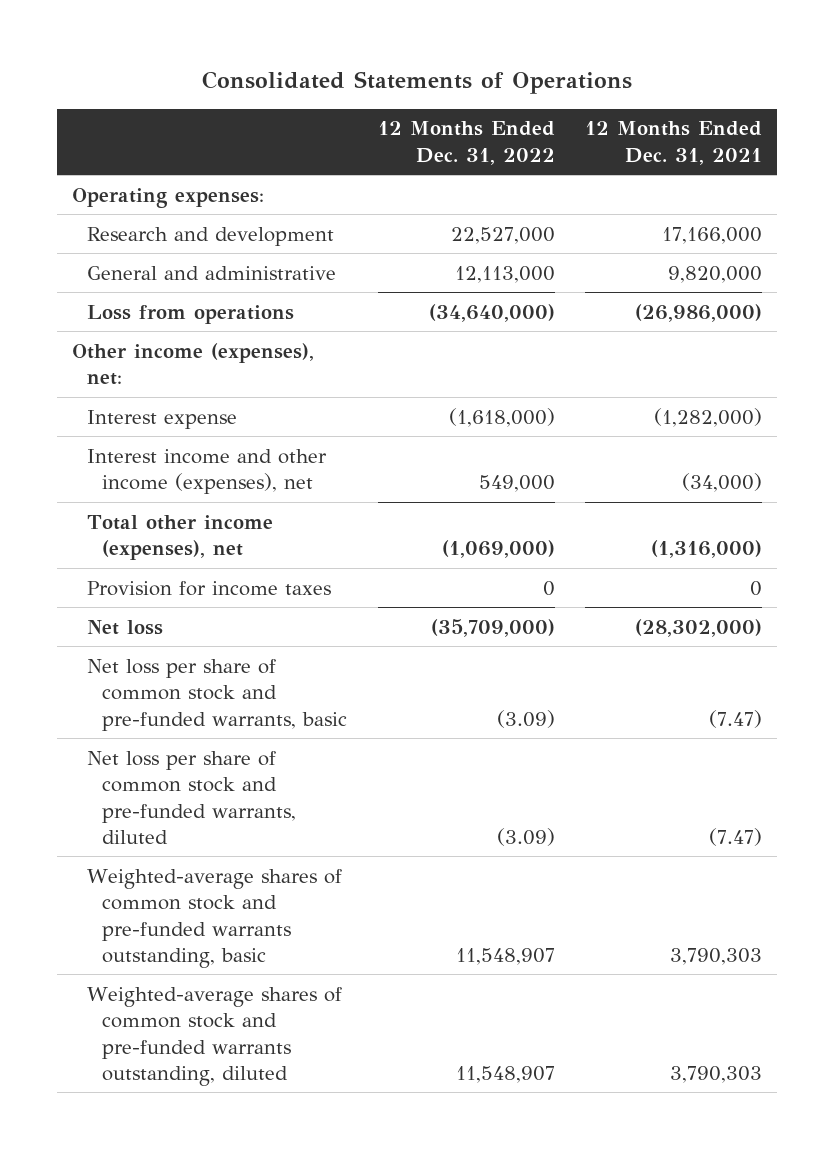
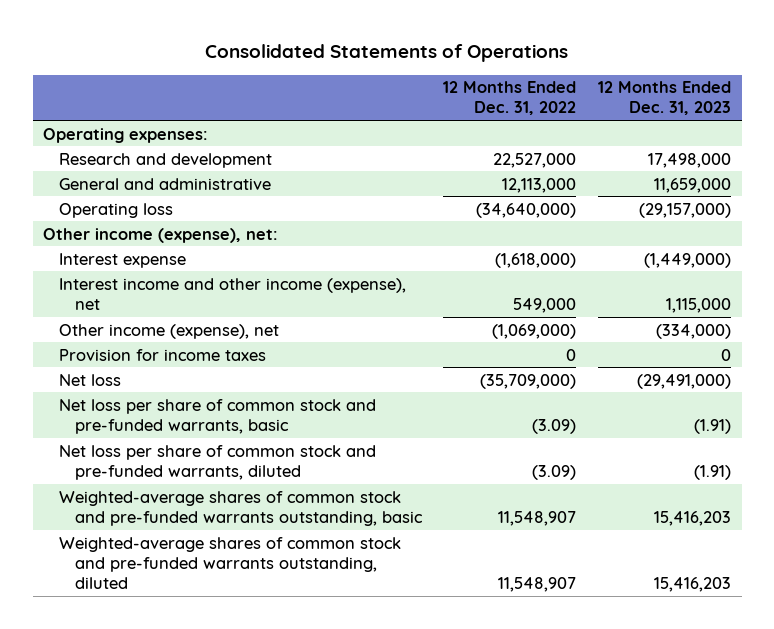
- | 12 Months Ended Dec. 31, 2022 | 12 Months Ended Dec. 31, 2021
+ | 12 Months Ended Dec. 31, 2022 | 12 Months Ended Dec. 31, 2023
- Loss from operations | (34,640,000) | (26,986,000)
- Other income (expenses), net:
+ Operating loss | (34,640,000) | (29,157,000)
+ Other income (expense), net:
- Interest income and other income (expenses), net | 549,000 | (34,000)
- Total other income (expenses), net | (1,069,000) | (1,316,000)
+ Interest income and other income (expense), net | 549,000 | 1,115,000
+ Other income (expense), net | (1,069,000) | (334,000)

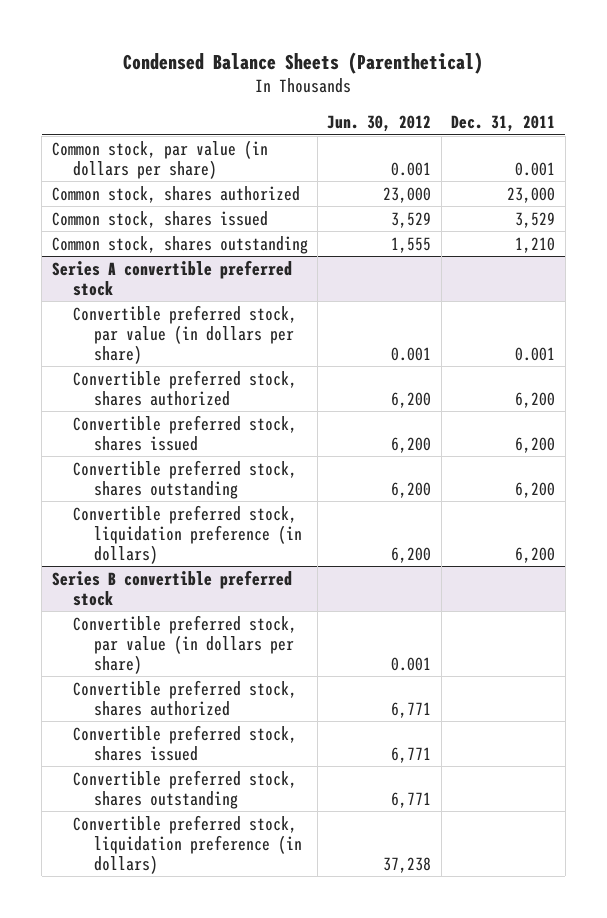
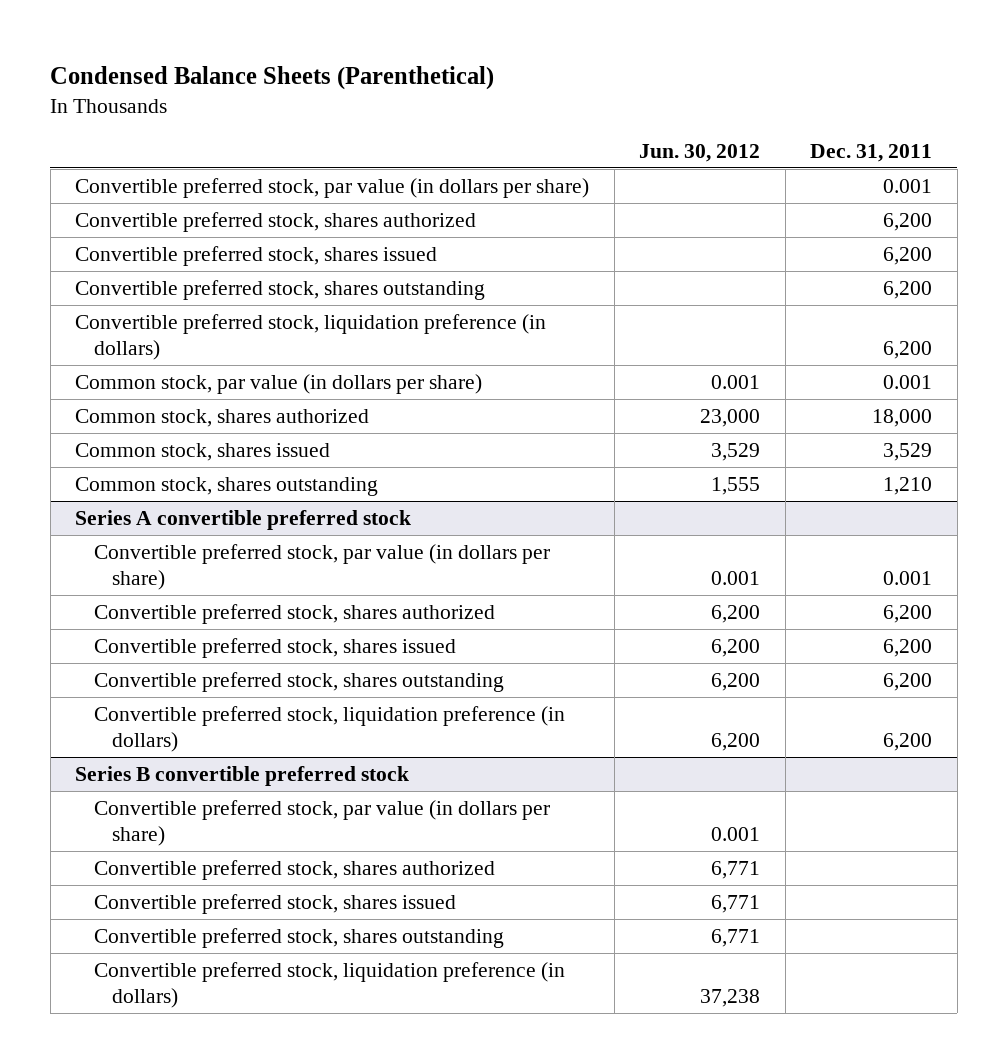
+ Convertible preferred stock, par value (in dollars per share) | | 0.001
+ Convertible preferred stock, shares authorized | | 6,200
+ Convertible preferred stock, shares issued | | 6,200
+ Convertible preferred stock, shares outstanding | | 6,200
+ Convertible preferred stock, liquidation preference (in dollars) | | 6,200
- Common stock, shares authorized | 23,000 | 23,000
+ Common stock, shares authorized | 23,000 | 18,000

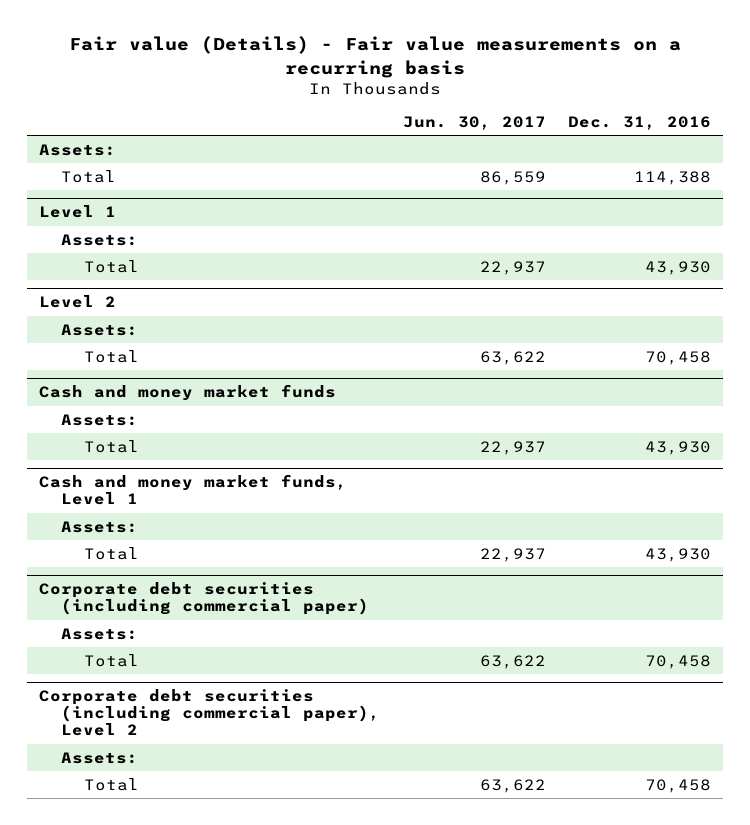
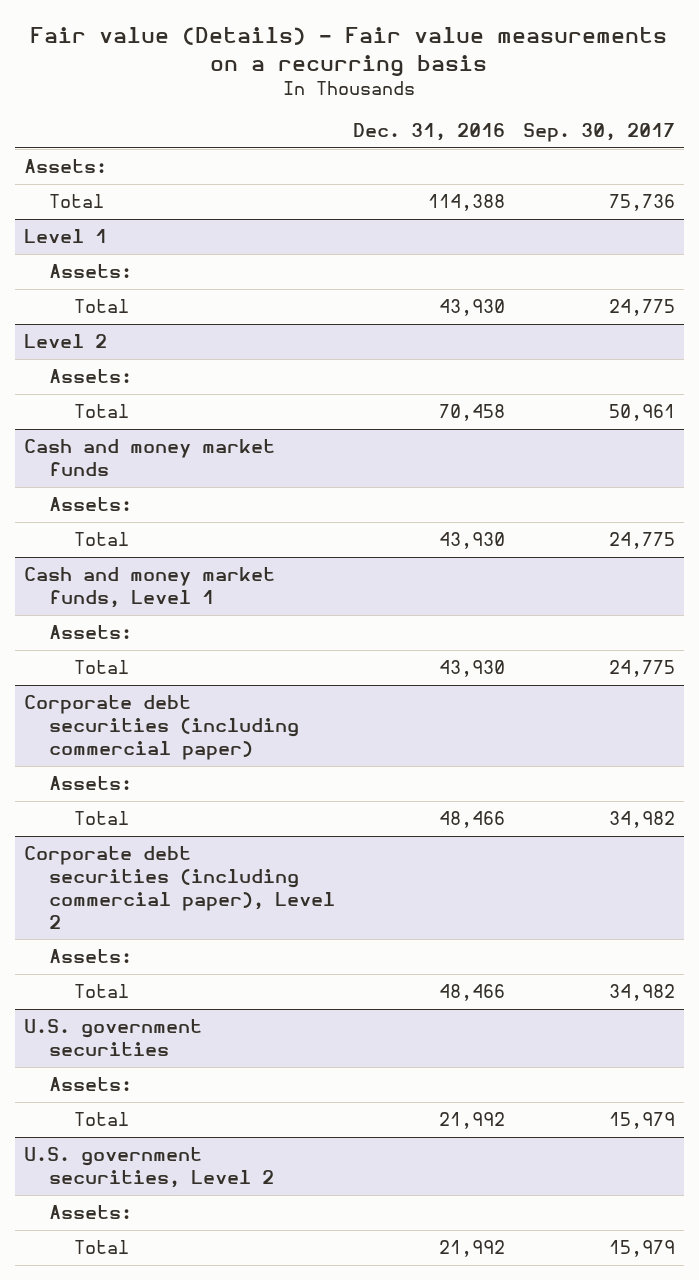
- | Jun. 30, 2017 | Dec. 31, 2016
+ | Dec. 31, 2016 | Sep. 30, 2017
@ Corporate debt securities (including commercial paper)
- Total | 63,622 | 70,458
+ Total | 48,466 | 34,982
@ Corporate debt securities (including commercial paper), Level 2
- Total | 63,622 | 70,458
+ Total | 48,466 | 34,982
+ U.S. government securities
+ Assets:
+ Total | 21,992 | 15,979
+ U.S. government securities, Level 2
+ Assets:
+ Total | 21,992 | 15,979

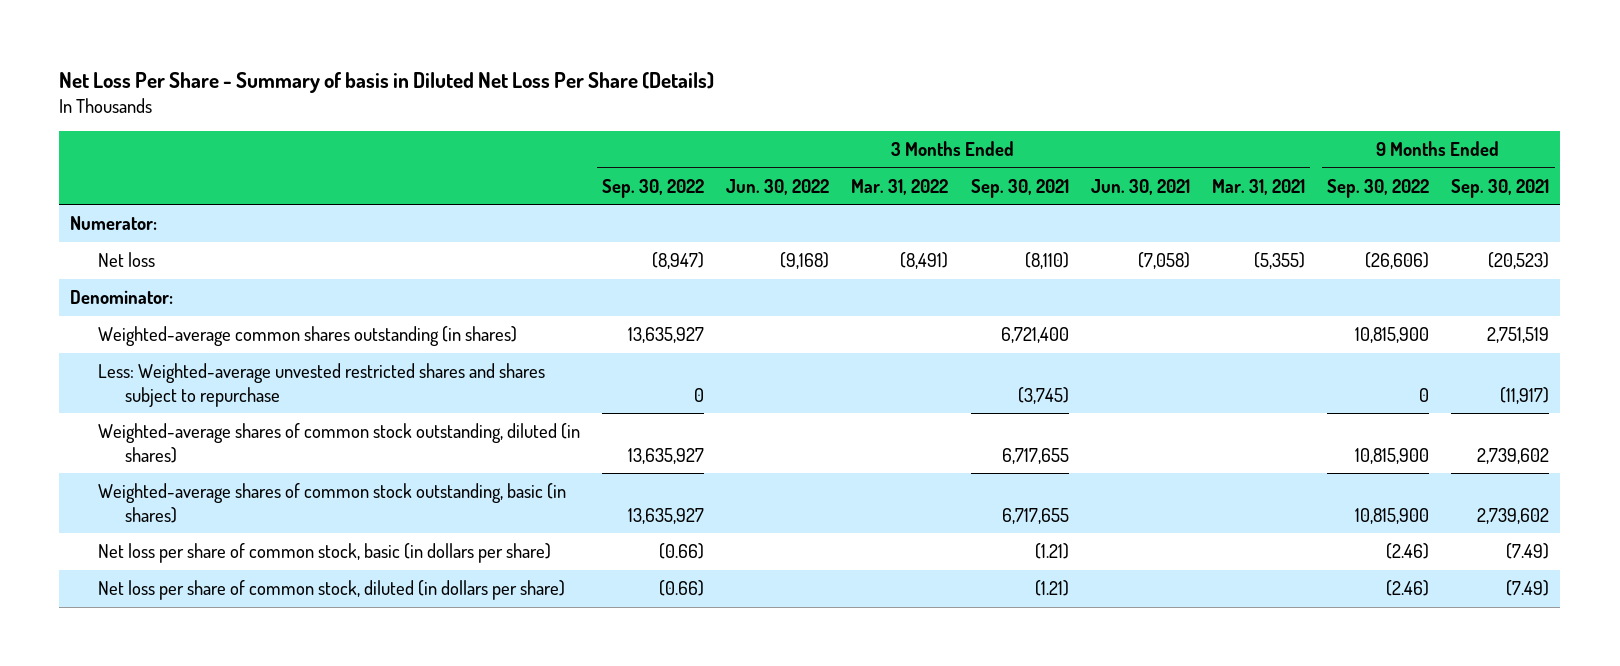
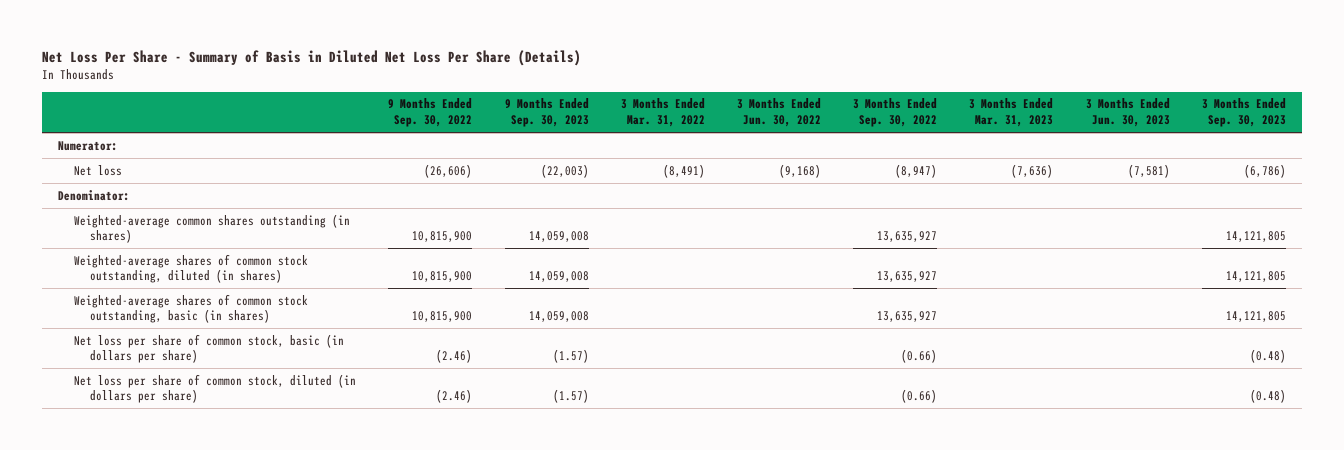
- Net Loss Per Share - Summary of basis in Diluted Net Loss Per Share (Details)
+ Net Loss Per Share - Summary of Basis in Diluted Net Loss Per Share (Details)
- | 3 Months Ended Sep. 30, 2022 | 3 Months Ended Jun. 30, 2022 | 3 Months Ended Mar. 31, 2022 | 3 Months Ended Sep. 30, 2021 | 3 Months Ended Jun. 30, 2021 | 3 Months Ended Mar. 31, 2021 | 9 Months Ended Sep. 30, 2022 | 9 Months Ended Sep. 30, 2021
+ | 9 Months Ended Sep. 30, 2022 | 9 Months Ended Sep. 30, 2023 | 3 Months Ended Mar. 31, 2022 | 3 Months Ended Jun. 30, 2022 | 3 Months Ended Sep. 30, 2022 | 3 Months Ended Mar. 31, 2023 | 3 Months Ended Jun. 30, 2023 | 3 Months Ended Sep. 30, 2023
- Less: Weighted-average unvested restricted shares and shares subject to repurchase | 0 | | | (3,745) | | | 0 | (11,917)

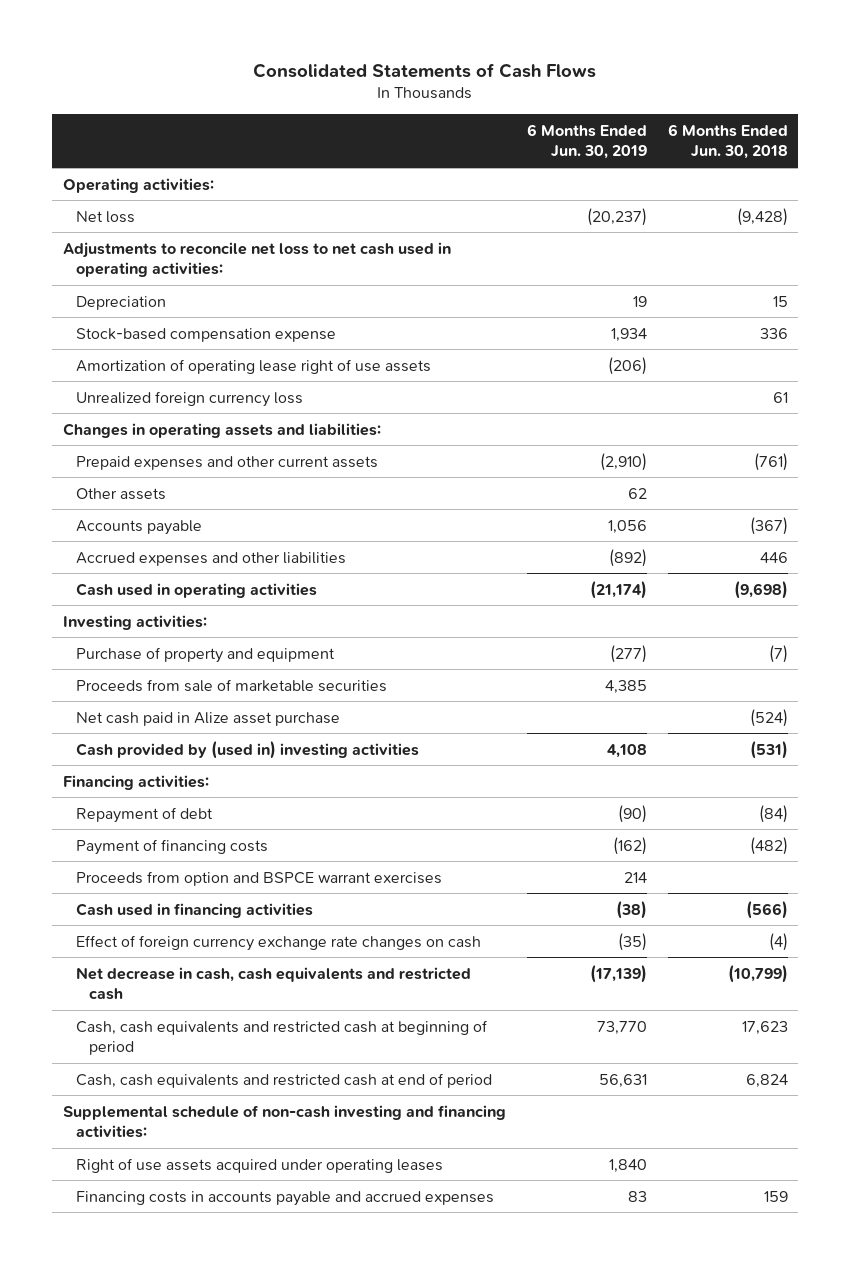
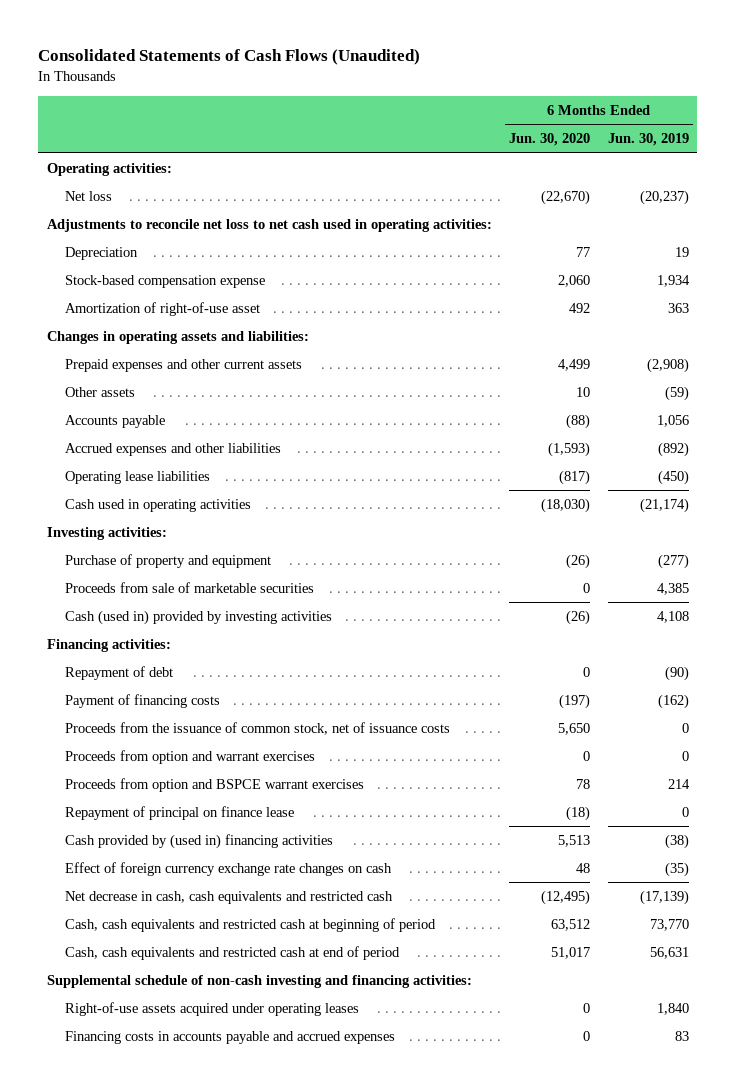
- Consolidated Statements of Cash Flows
+ Consolidated Statements of Cash Flows (Unaudited)
- | 6 Months Ended Jun. 30, 2019 | 6 Months Ended Jun. 30, 2018
+ | 6 Months Ended Jun. 30, 2020 | 6 Months Ended Jun. 30, 2019
- Amortization of operating lease right of use assets | (206) |
- Unrealized foreign currency loss | | 61
+ Amortization of right-of-use asset | 492 | 363
- Prepaid expenses and other current assets | (2,910) | (761)
- Other assets | 62 |
+ Prepaid expenses and other current assets | 4,499 | (2,908)
+ Other assets | 10 | (59)
+ Operating lease liabilities | (817) | (450)
- Net cash paid in Alize asset purchase | | (524)
- Cash provided by (used in) investing activities | 4,108 | (531)
+ Cash (used in) provided by investing activities | (26) | 4,108
+ Proceeds from the issuance of common stock, net of issuance costs | 5,650 | 0
+ Proceeds from option and warrant exercises | 0 | 0
- Cash used in financing activities | (38) | (566)
+ Repayment of principal on finance lease | (18) | 0
+ Cash provided by (used in) financing activities | 5,513 | (38)
- Right of use assets acquired under operating leases | 1,840 |
+ Right-of-use assets acquired under operating leases | 0 | 1,840

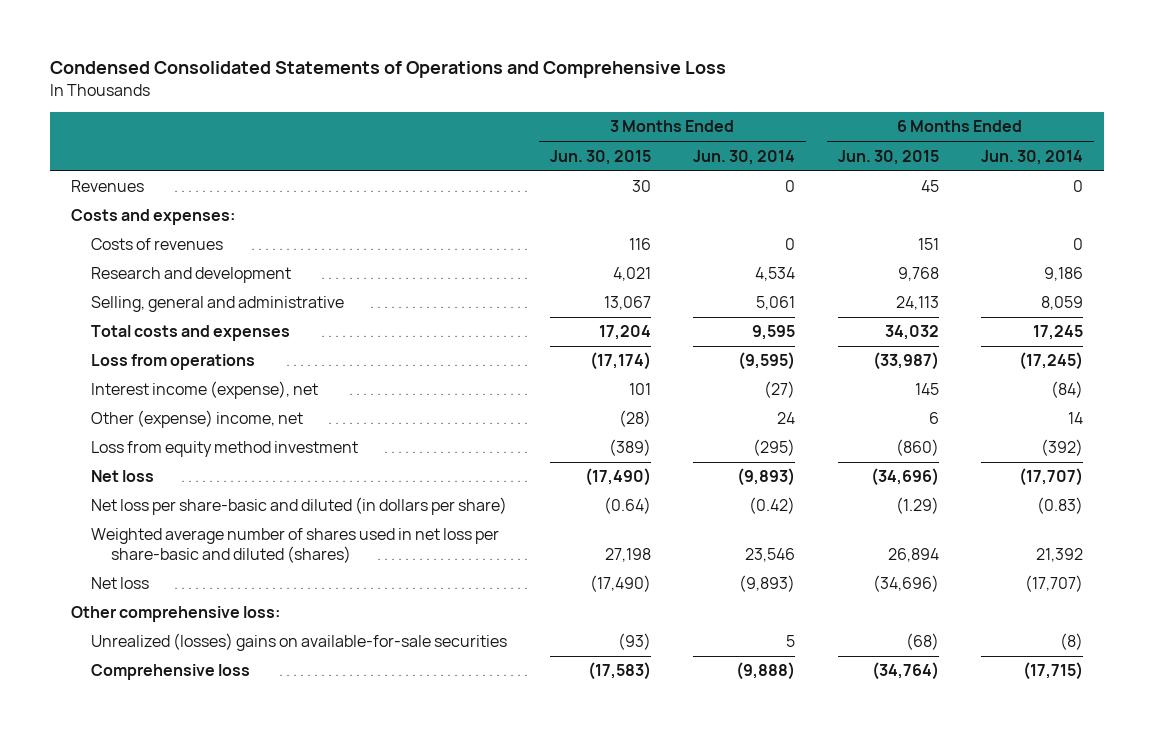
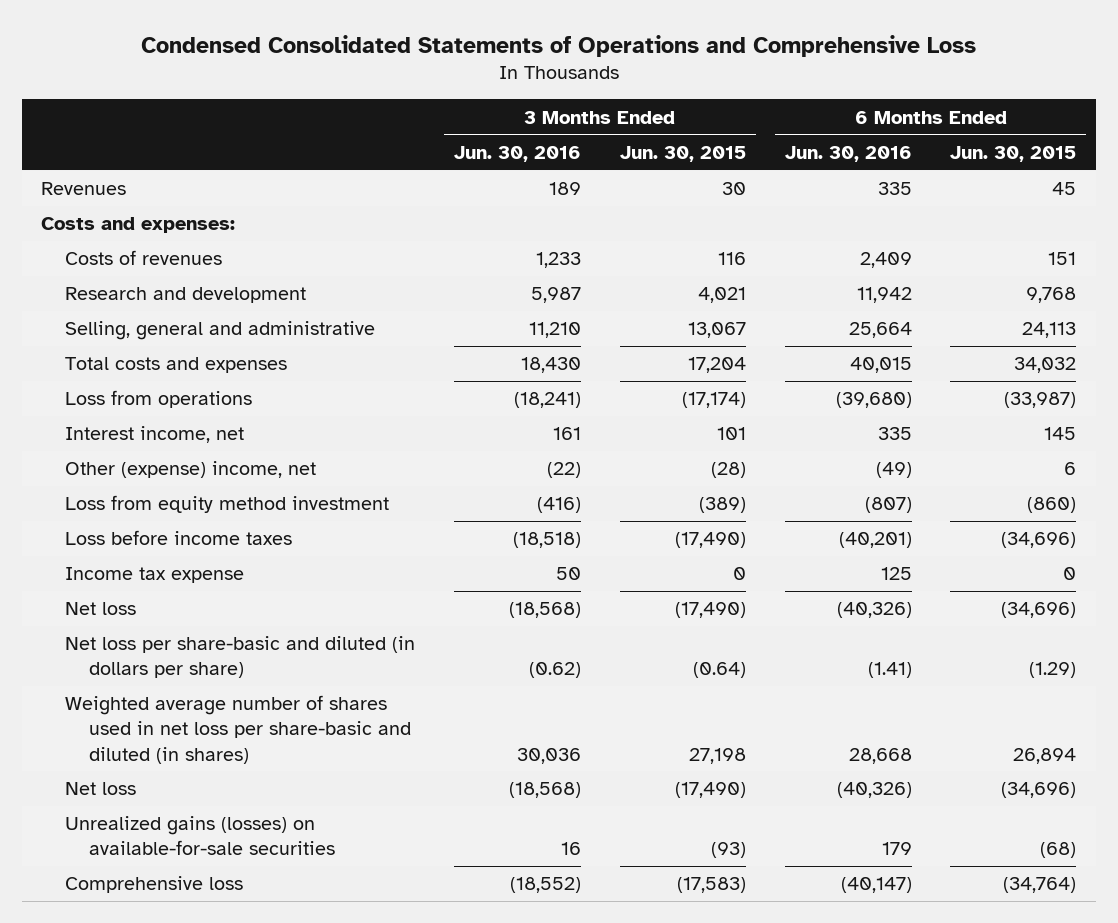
- | 3 Months Ended Jun. 30, 2015 | 3 Months Ended Jun. 30, 2014 | 6 Months Ended Jun. 30, 2015 | 6 Months Ended Jun. 30, 2014
+ | 3 Months Ended Jun. 30, 2016 | 3 Months Ended Jun. 30, 2015 | 6 Months Ended Jun. 30, 2016 | 6 Months Ended Jun. 30, 2015
- Interest income (expense), net | 101 | (27) | 145 | (84)
+ Interest income, net | 161 | 101 | 335 | 145
+ Loss before income taxes | (18,518) | (17,490) | (40,201) | (34,696)
+ Income tax expense | 50 | 0 | 125 | 0
- Weighted average number of shares used in net loss per share-basic and diluted (shares) | 27,198 | 23,546 | 26,894 | 21,392
+ Weighted average number of shares used in net loss per share-basic and diluted (in shares) | 30,036 | 27,198 | 28,668 | 26,894
- Other comprehensive loss:
- Unrealized (losses) gains on available-for-sale securities | (93) | 5 | (68) | (8)
+ Unrealized gains (losses) on available-for-sale securities | 16 | (93) | 179 | (68)

